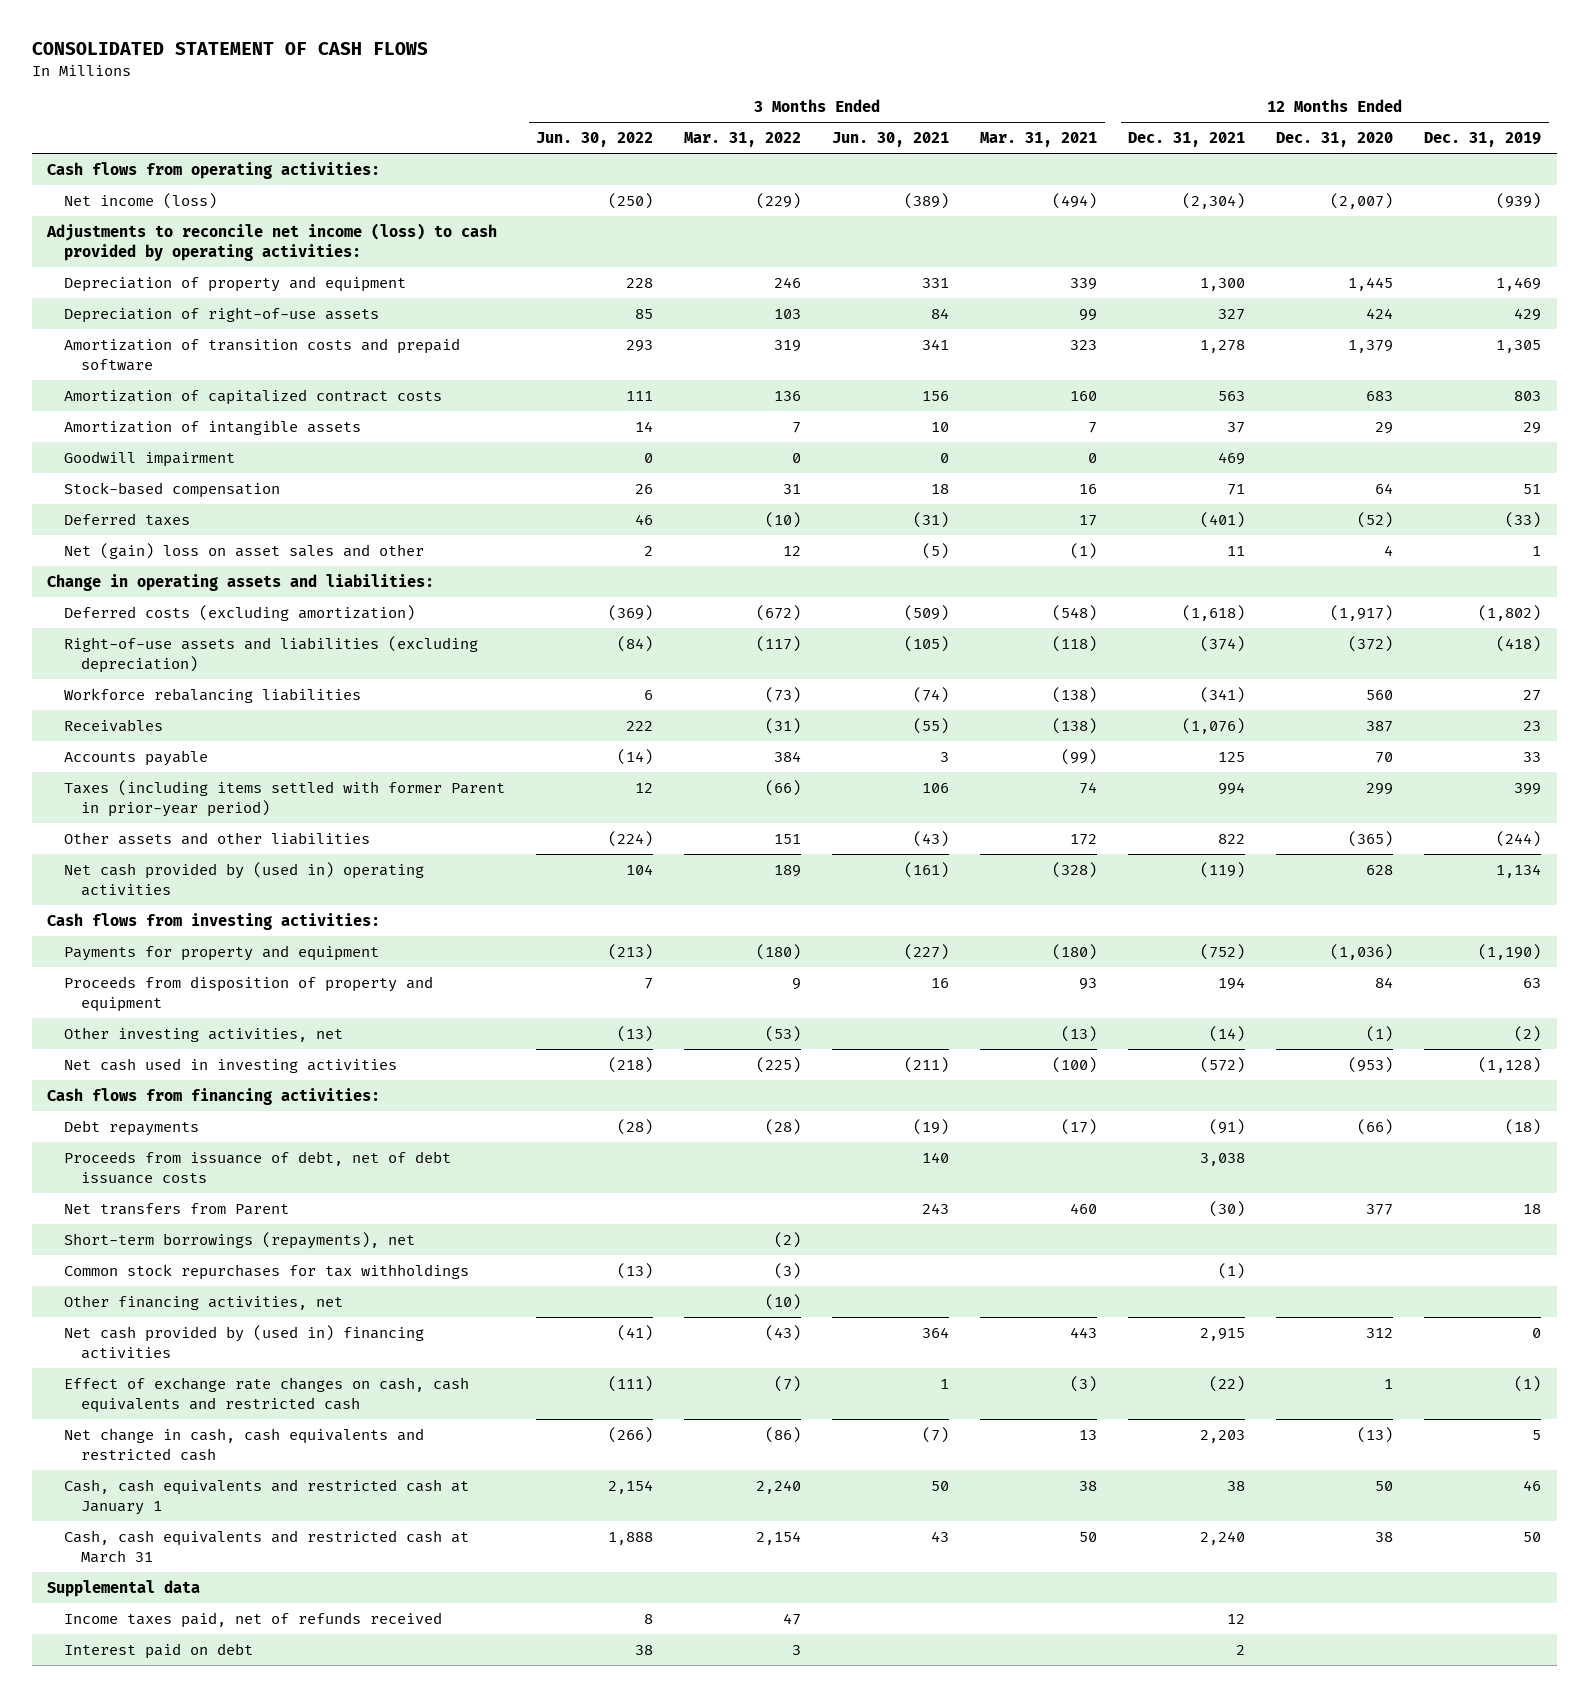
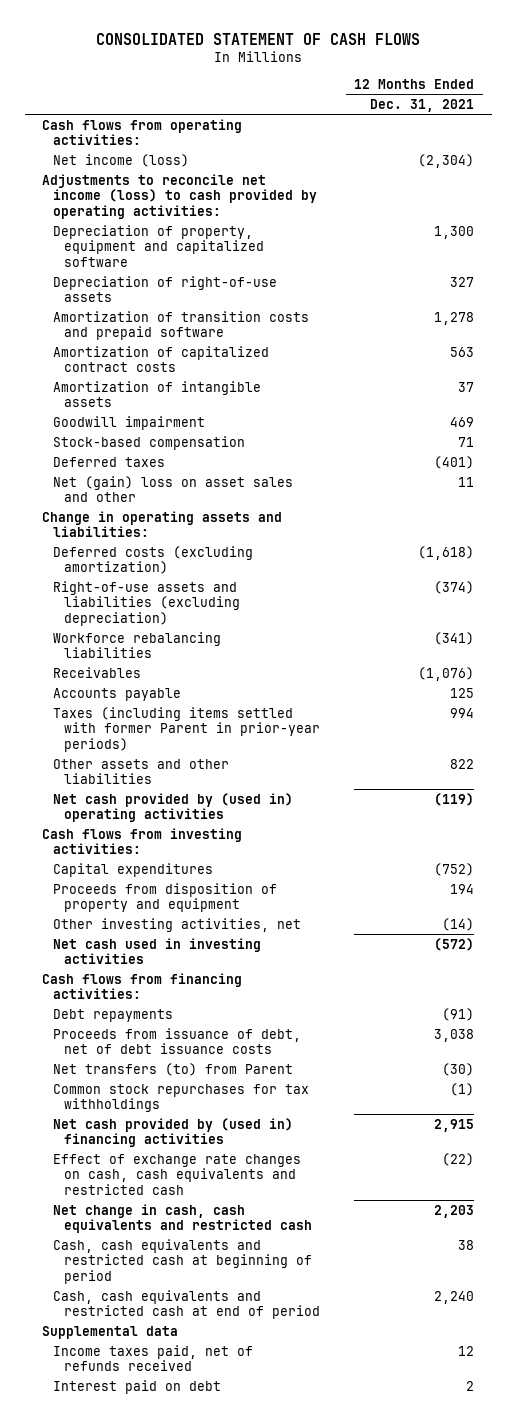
- | 3 Months Ended Jun. 30, 2022 | 3 Months Ended Mar. 31, 2022 | 3 Months Ended Jun. 30, 2021 | 3 Months Ended Mar. 31, 2021 | 12 Months Ended Dec. 31, 2021 | 12 Months Ended Dec. 31, 2020 | 12 Months Ended Dec. 31, 2019
+ | 12 Months Ended Dec. 31, 2021
- Depreciation of property and equipment | 228 | 246 | 331 | 339 | 1,300 | 1,445 | 1,469
+ Depreciation of property, equipment and capitalized software | 1,300
- Taxes (including items settled with former Parent in prior-year period) | 12 | (66) | 106 | 74 | 994 | 299 | 399
+ Taxes (including items settled with former Parent in prior-year periods) | 994
- Payments for property and equipment | (213) | (180) | (227) | (180) | (752) | (1,036) | (1,190)
+ Capital expenditures | (752)
- Net transfers from Parent | | | 243 | 460 | (30) | 377 | 18
- Short-term borrowings (repayments), net | | (2) | | | | |
+ Net transfers (to) from Parent | (30)
- Other financing activities, net | | (10) | | | | |
- Cash, cash equivalents and restricted cash at January 1 | 2,154 | 2,240 | 50 | 38 | 38 | 50 | 46
- Cash, cash equivalents and restricted cash at March 31 | 1,888 | 2,154 | 43 | 50 | 2,240 | 38 | 50
+ Cash, cash equivalents and restricted cash at beginning of period | 38
+ Cash, cash equivalents and restricted cash at end of period | 2,240

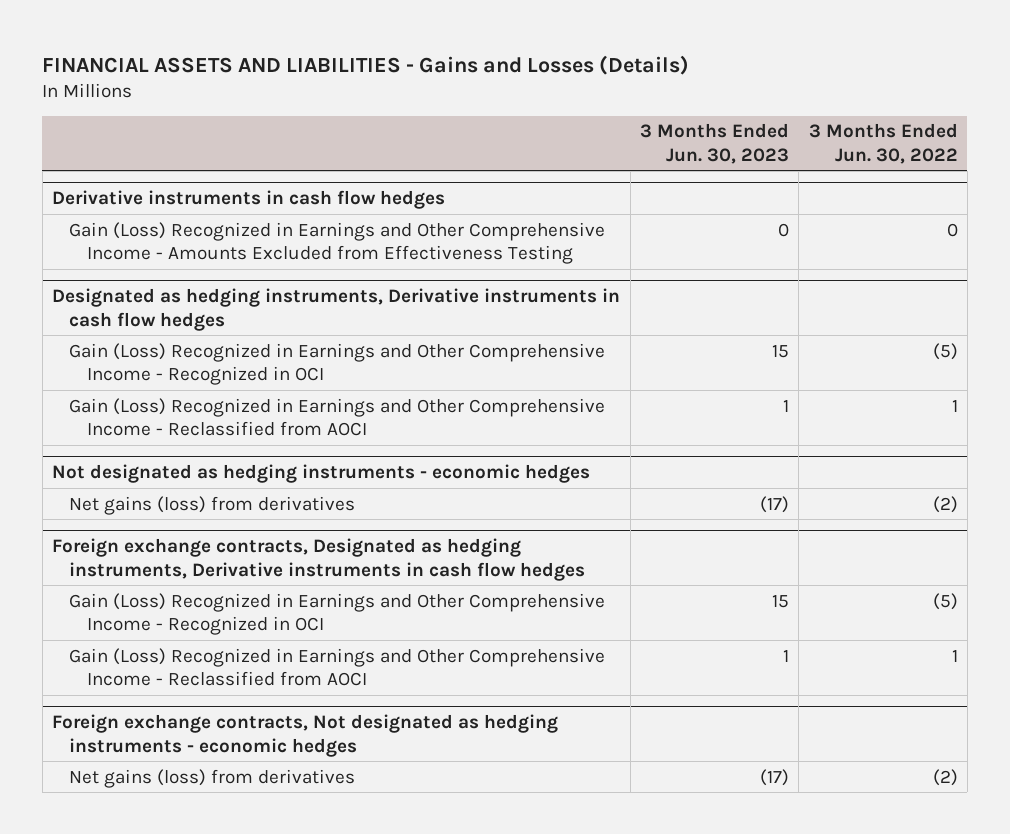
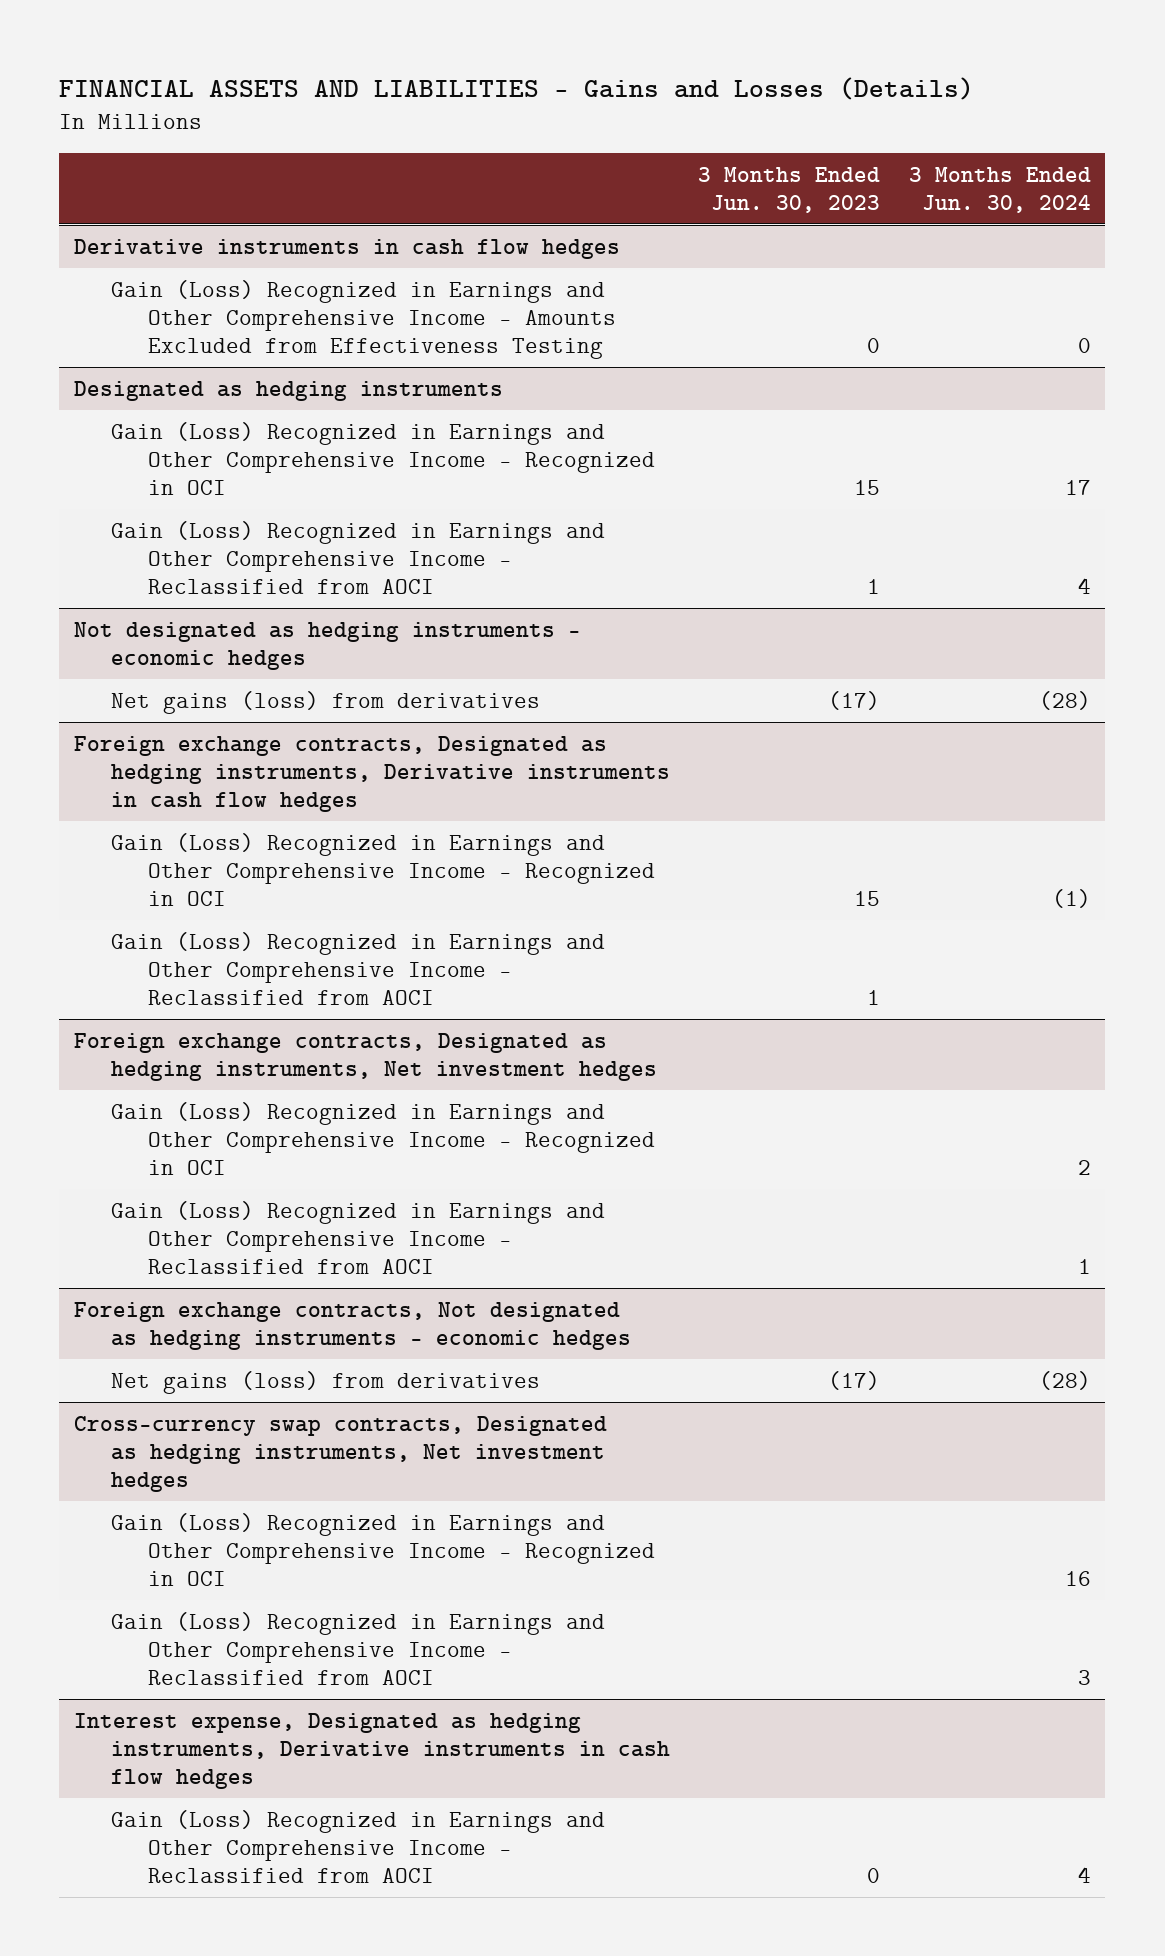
- | 3 Months Ended Jun. 30, 2023 | 3 Months Ended Jun. 30, 2022
+ | 3 Months Ended Jun. 30, 2023 | 3 Months Ended Jun. 30, 2024
- Designated as hedging instruments, Derivative instruments in cash flow hedges
+ Designated as hedging instruments
+ Foreign exchange contracts, Designated as hedging instruments, Net investment hedges
+ Gain (Loss) Recognized in Earnings and Other Comprehensive Income - Recognized in OCI | | 2
+ Gain (Loss) Recognized in Earnings and Other Comprehensive Income - Reclassified from AOCI | | 1
+ Cross-currency swap contracts, Designated as hedging instruments, Net investment hedges
+ Gain (Loss) Recognized in Earnings and Other Comprehensive Income - Recognized in OCI | | 16
+ Gain (Loss) Recognized in Earnings and Other Comprehensive Income - Reclassified from AOCI | | 3
+ Interest expense, Designated as hedging instruments, Derivative instruments in cash flow hedges
+ Gain (Loss) Recognized in Earnings and Other Comprehensive Income - Reclassified from AOCI | 0 | 4

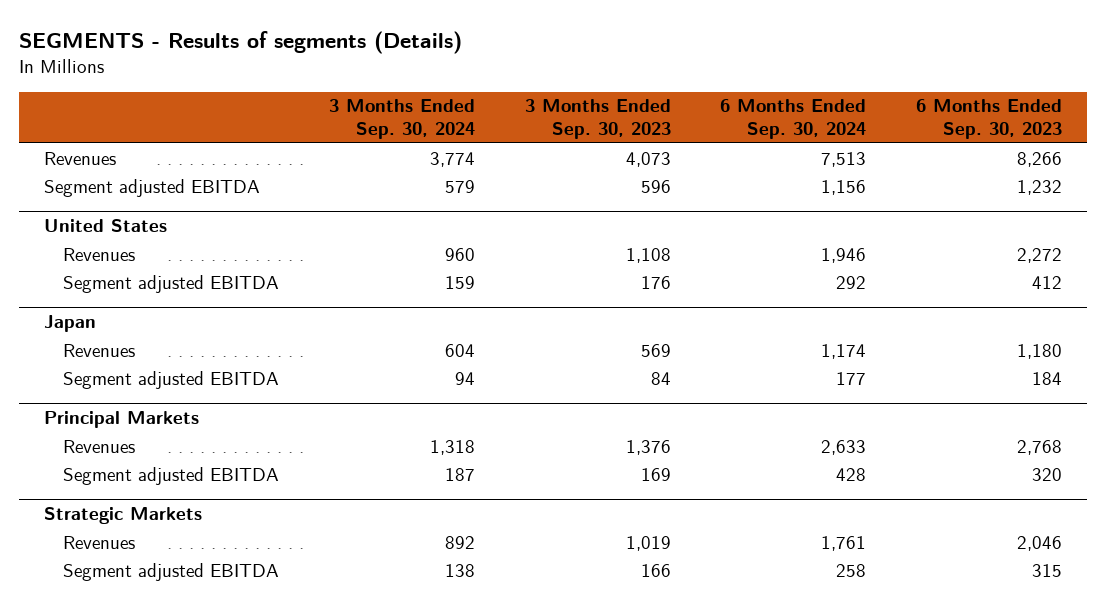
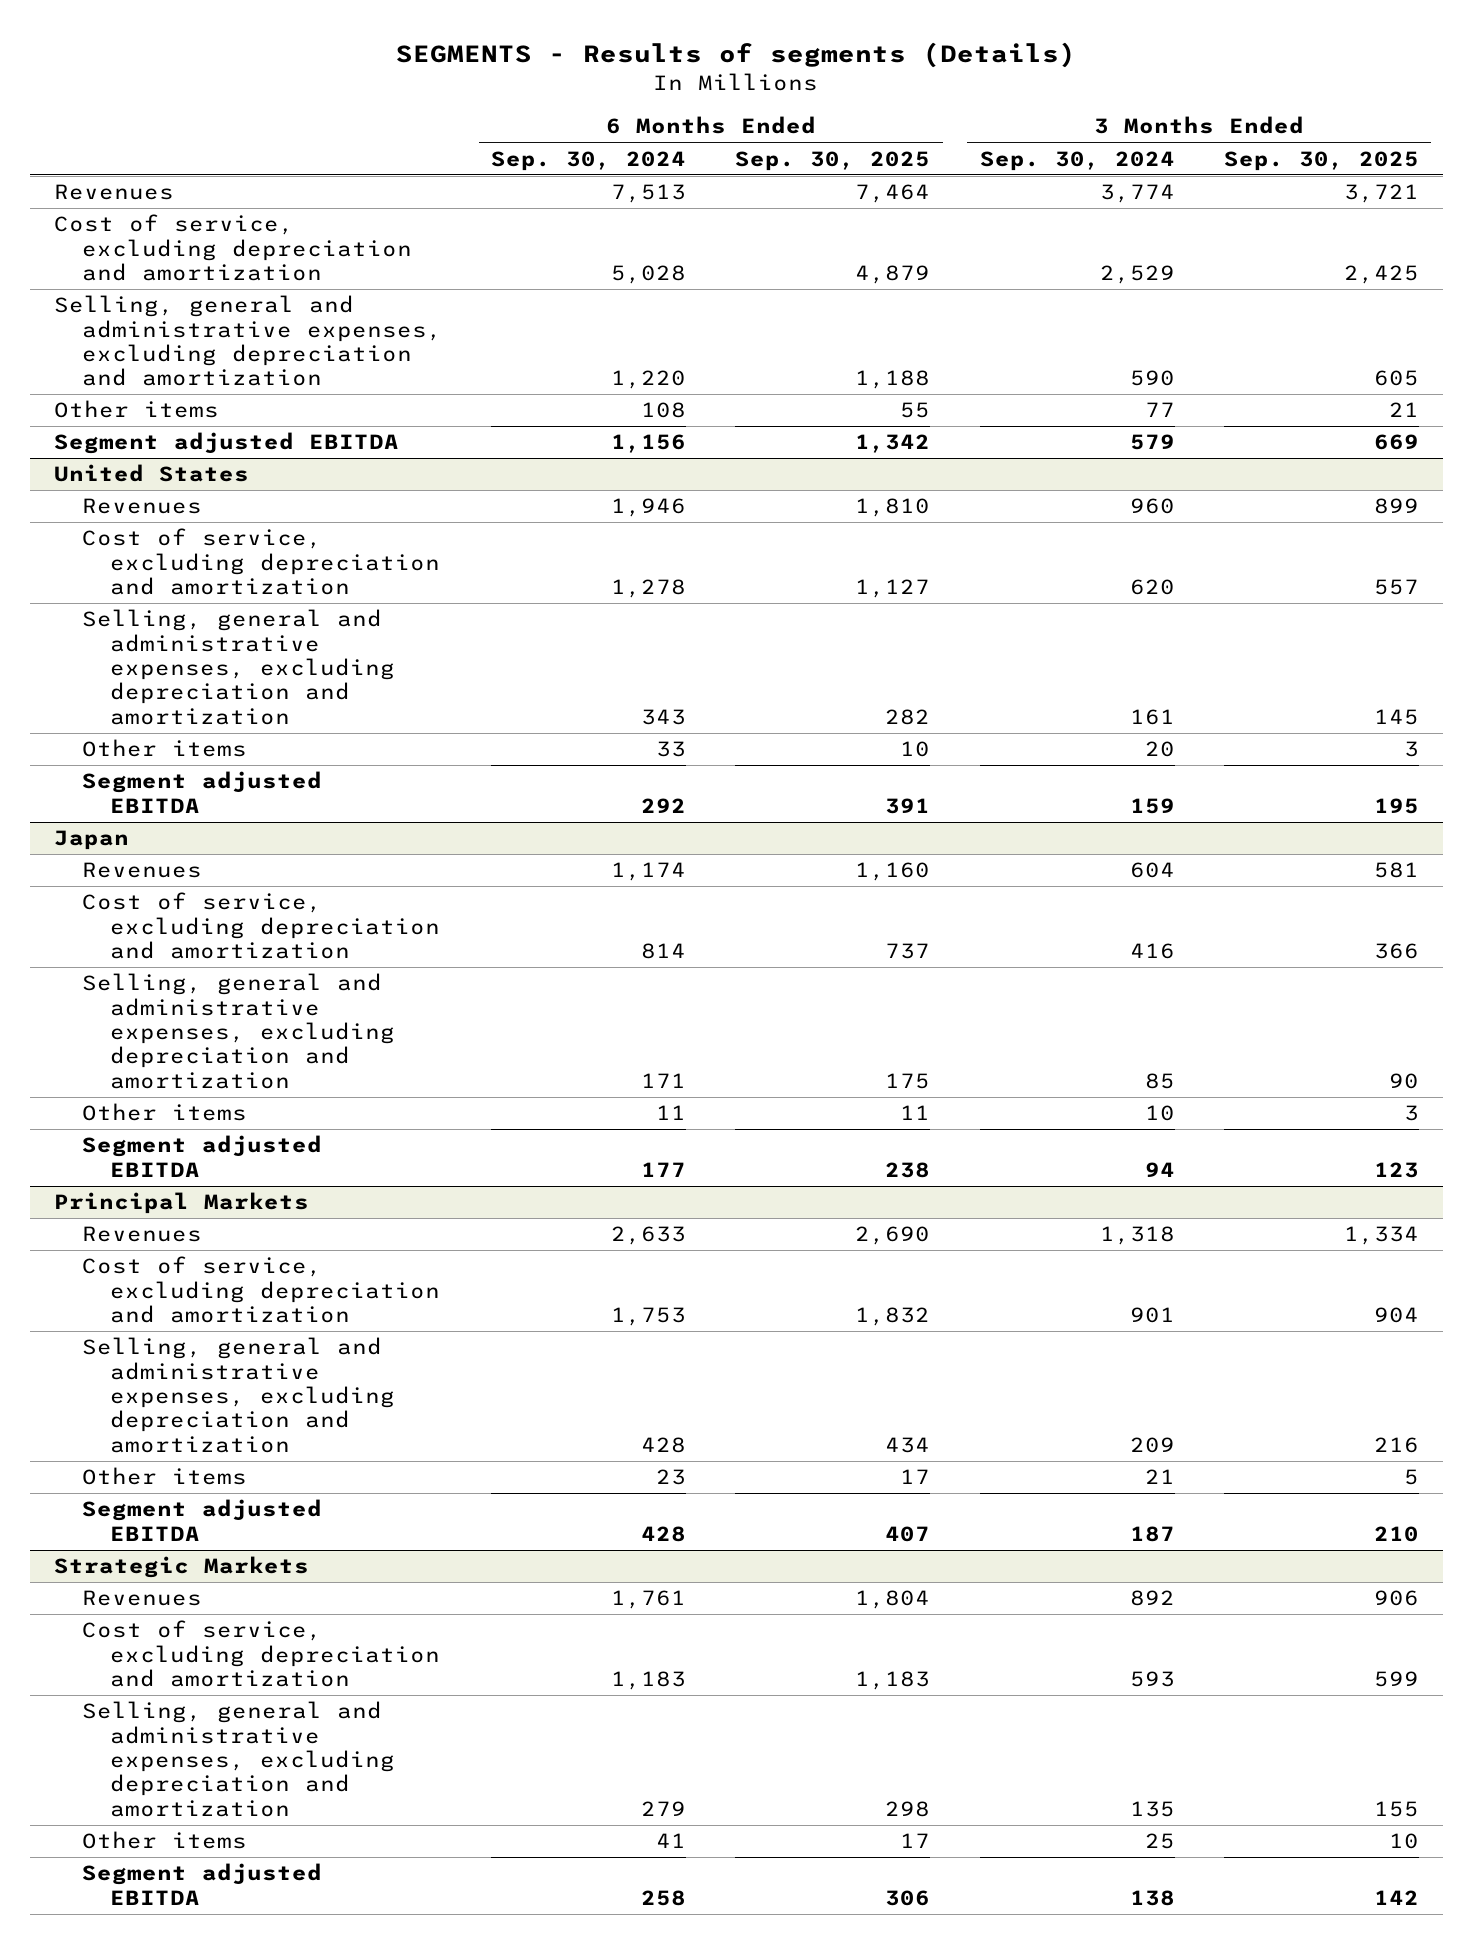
- | 3 Months Ended Sep. 30, 2024 | 3 Months Ended Sep. 30, 2023 | 6 Months Ended Sep. 30, 2024 | 6 Months Ended Sep. 30, 2023
+ | 6 Months Ended Sep. 30, 2024 | 6 Months Ended Sep. 30, 2025 | 3 Months Ended Sep. 30, 2024 | 3 Months Ended Sep. 30, 2025
+ Cost of service, excluding depreciation and amortization | 5,028 | 4,879 | 2,529 | 2,425
+ Selling, general and administrative expenses, excluding depreciation and amortization | 1,220 | 1,188 | 590 | 605
+ Other items | 108 | 55 | 77 | 21
@ United States
+ Cost of service, excluding depreciation and amortization | 1,278 | 1,127 | 620 | 557
+ Selling, general and administrative expenses, excluding depreciation and amortization | 343 | 282 | 161 | 145
+ Other items | 33 | 10 | 20 | 3
@ Japan
+ Cost of service, excluding depreciation and amortization | 814 | 737 | 416 | 366
+ Selling, general and administrative expenses, excluding depreciation and amortization | 171 | 175 | 85 | 90
+ Other items | 11 | 11 | 10 | 3
@ Principal Markets
+ Cost of service, excluding depreciation and amortization | 1,753 | 1,832 | 901 | 904
+ Selling, general and administrative expenses, excluding depreciation and amortization | 428 | 434 | 209 | 216
+ Other items | 23 | 17 | 21 | 5
@ Strategic Markets
+ Cost of service, excluding depreciation and amortization | 1,183 | 1,183 | 593 | 599
+ Selling, general and administrative expenses, excluding depreciation and amortization | 279 | 298 | 135 | 155
+ Other items | 41 | 17 | 25 | 10

